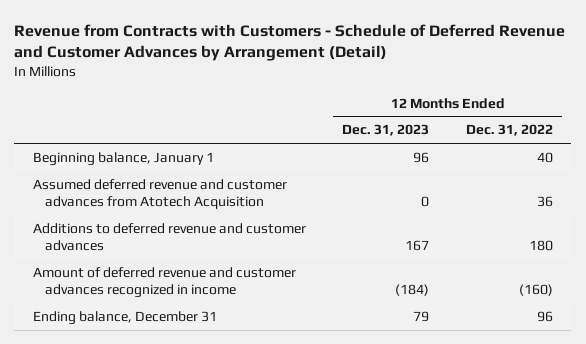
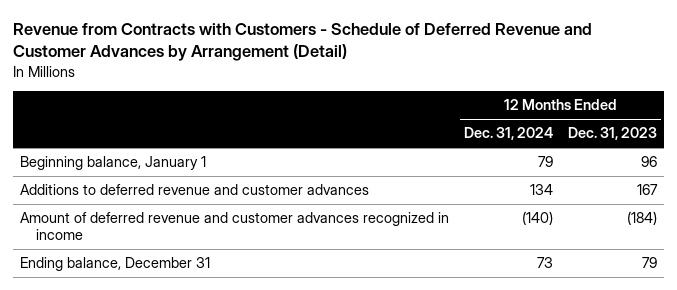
- | 12 Months Ended Dec. 31, 2023 | 12 Months Ended Dec. 31, 2022
+ | 12 Months Ended Dec. 31, 2024 | 12 Months Ended Dec. 31, 2023
- Assumed deferred revenue and customer advances from Atotech Acquisition | 0 | 36

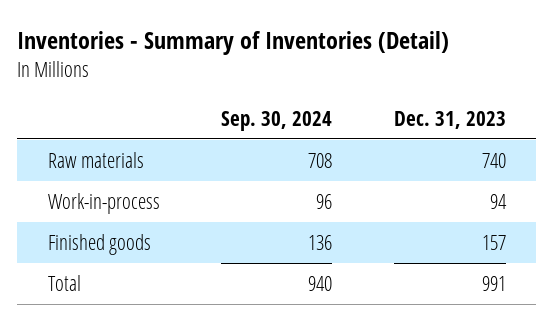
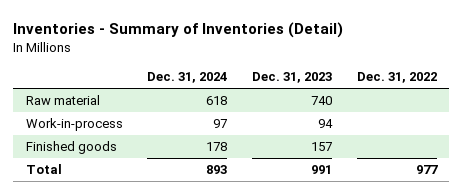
- | Sep. 30, 2024 | Dec. 31, 2023
+ | Dec. 31, 2024 | Dec. 31, 2023 | Dec. 31, 2022
- Raw materials | 708 | 740
+ Raw material | 618 | 740 |

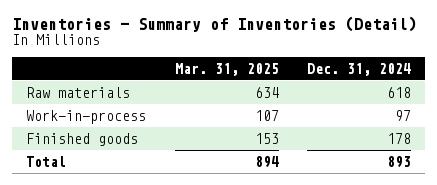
- | Dec. 31, 2024 | Dec. 31, 2023 | Dec. 31, 2022
+ | Mar. 31, 2025 | Dec. 31, 2024
- Raw material | 618 | 740 |
+ Raw materials | 634 | 618

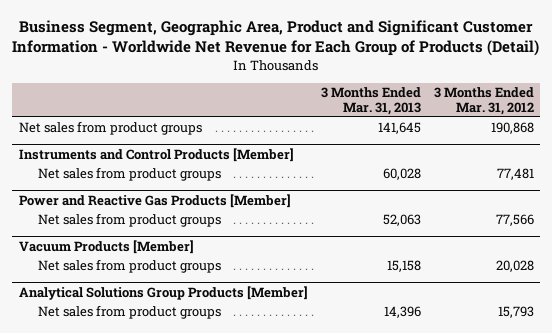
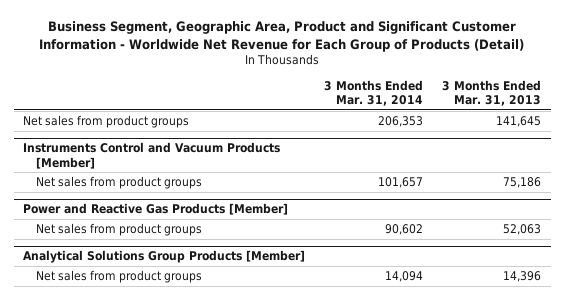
- | 3 Months Ended Mar. 31, 2013 | 3 Months Ended Mar. 31, 2012
+ | 3 Months Ended Mar. 31, 2014 | 3 Months Ended Mar. 31, 2013
- Instruments and Control Products [Member]
- Net sales from product groups | 60,028 | 77,481
+ Instruments Control and Vacuum Products [Member]
+ Net sales from product groups | 101,657 | 75,186
- Vacuum Products [Member]
- Net sales from product groups | 15,158 | 20,028

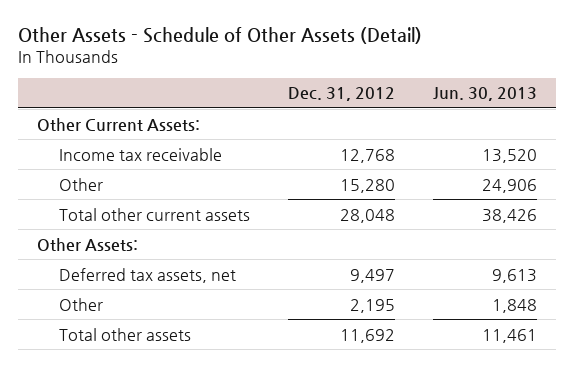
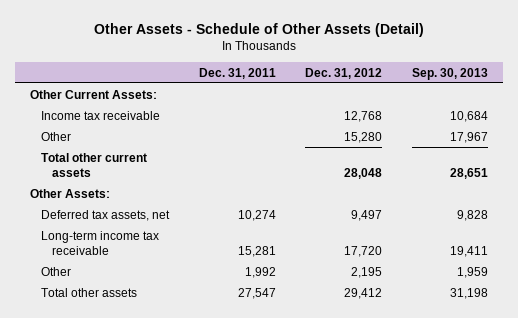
- | Dec. 31, 2012 | Jun. 30, 2013
+ | Dec. 31, 2011 | Dec. 31, 2012 | Sep. 30, 2013
+ Long-term income tax receivable | 15,281 | 17,720 | 19,411
- Total other assets | 11,692 | 11,461
+ Total other assets | 27,547 | 29,412 | 31,198

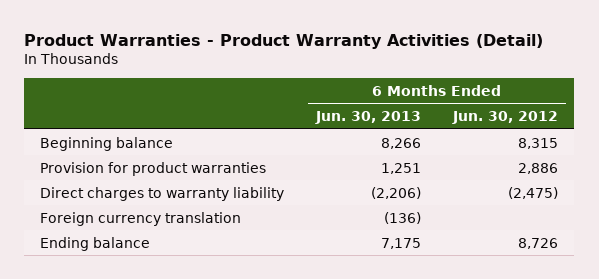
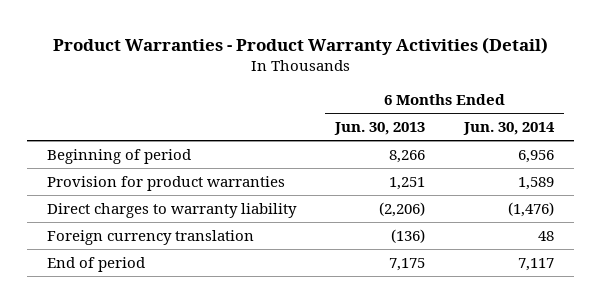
- | 6 Months Ended Jun. 30, 2013 | 6 Months Ended Jun. 30, 2012
+ | 6 Months Ended Jun. 30, 2013 | 6 Months Ended Jun. 30, 2014
- Beginning balance | 8,266 | 8,315
+ Beginning of period | 8,266 | 6,956
- Ending balance | 7,175 | 8,726
+ End of period | 7,175 | 7,117

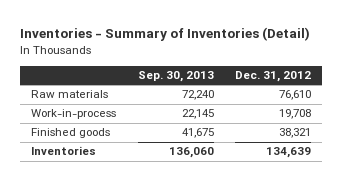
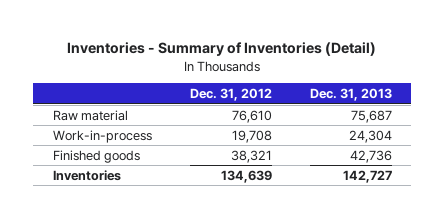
- | Sep. 30, 2013 | Dec. 31, 2012
+ | Dec. 31, 2012 | Dec. 31, 2013
- Raw materials | 72,240 | 76,610
+ Raw material | 76,610 | 75,687

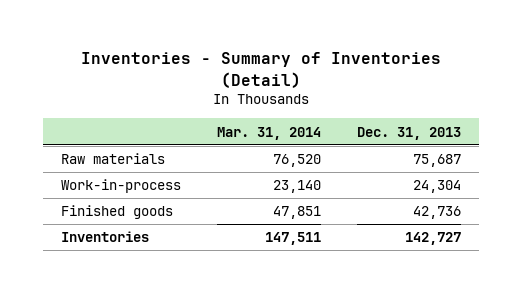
- | Dec. 31, 2012 | Dec. 31, 2013
+ | Mar. 31, 2014 | Dec. 31, 2013
- Raw material | 76,610 | 75,687
+ Raw materials | 76,520 | 75,687

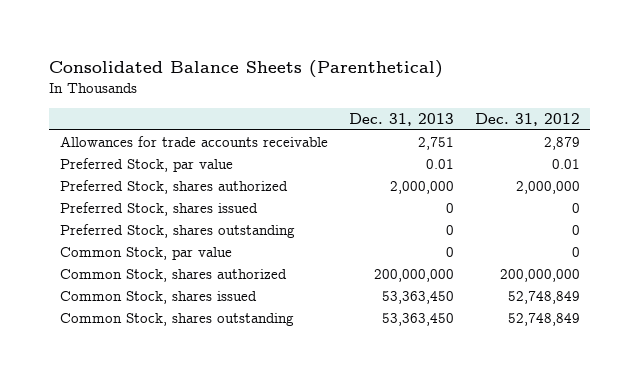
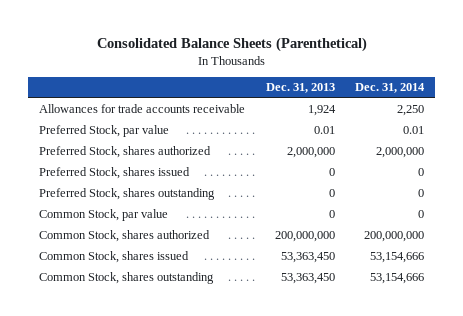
- | Dec. 31, 2013 | Dec. 31, 2012
+ | Dec. 31, 2013 | Dec. 31, 2014
- Allowances for trade accounts receivable | 2,751 | 2,879
+ Allowances for trade accounts receivable | 1,924 | 2,250

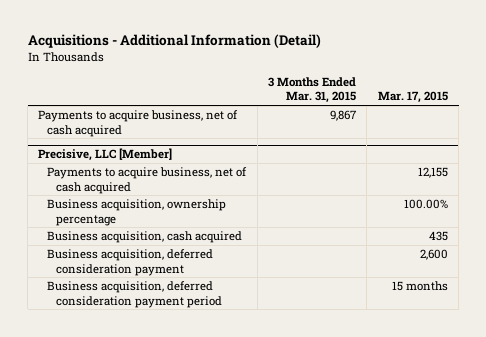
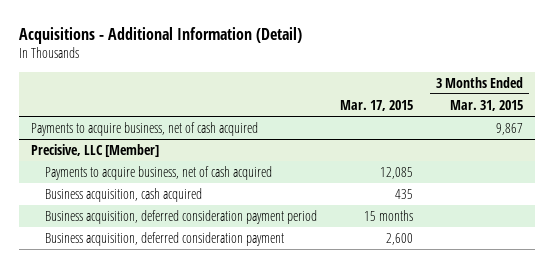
- | 3 Months Ended Mar. 31, 2015 | Mar. 17, 2015
+ | Mar. 17, 2015 | 3 Months Ended Mar. 31, 2015
@ Precisive, LLC [Member]
- Payments to acquire business, net of cash acquired | | 12,155
- Business acquisition, ownership percentage | | 100.00%
+ Payments to acquire business, net of cash acquired | 12,085 |
moved down: Business acquisition, deferred consideration payment | 2,600 |

